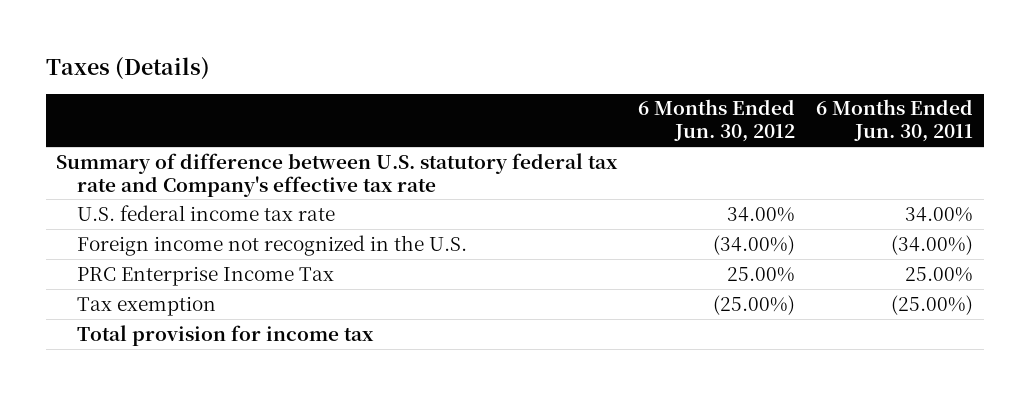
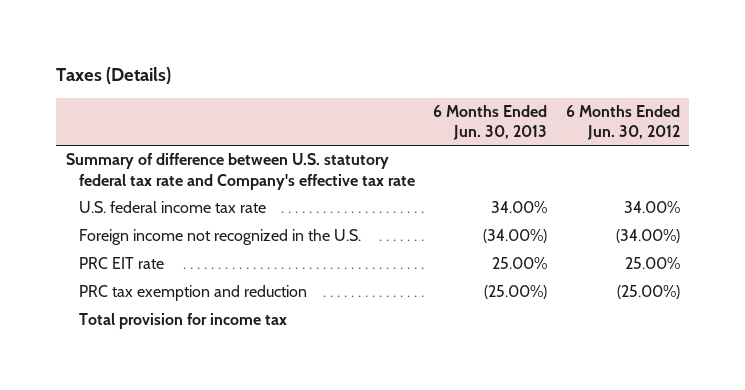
- | 6 Months Ended Jun. 30, 2012 | 6 Months Ended Jun. 30, 2011
+ | 6 Months Ended Jun. 30, 2013 | 6 Months Ended Jun. 30, 2012
- PRC Enterprise Income Tax | 25.00% | 25.00%
- Tax exemption | (25.00%) | (25.00%)
+ PRC EIT rate | 25.00% | 25.00%
+ PRC tax exemption and reduction | (25.00%) | (25.00%)

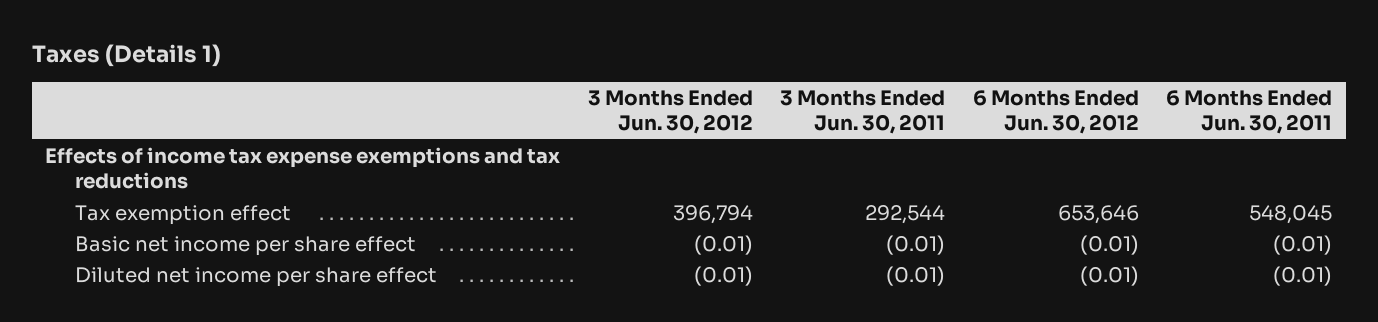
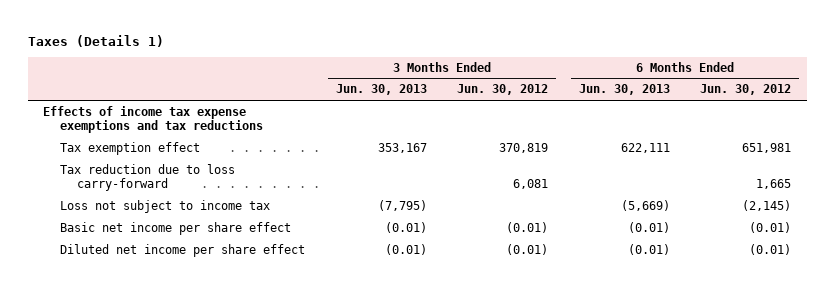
- | 3 Months Ended Jun. 30, 2012 | 3 Months Ended Jun. 30, 2011 | 6 Months Ended Jun. 30, 2012 | 6 Months Ended Jun. 30, 2011
+ | 3 Months Ended Jun. 30, 2013 | 3 Months Ended Jun. 30, 2012 | 6 Months Ended Jun. 30, 2013 | 6 Months Ended Jun. 30, 2012
- Tax exemption effect | 396,794 | 292,544 | 653,646 | 548,045
+ Tax exemption effect | 353,167 | 370,819 | 622,111 | 651,981
+ Tax reduction due to loss carry-forward | | 6,081 | | 1,665
+ Loss not subject to income tax | (7,795) | | (5,669) | (2,145)

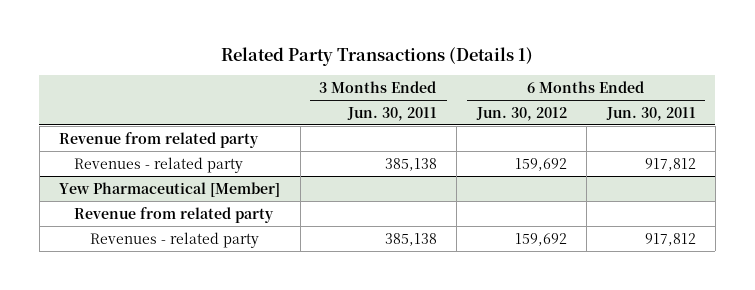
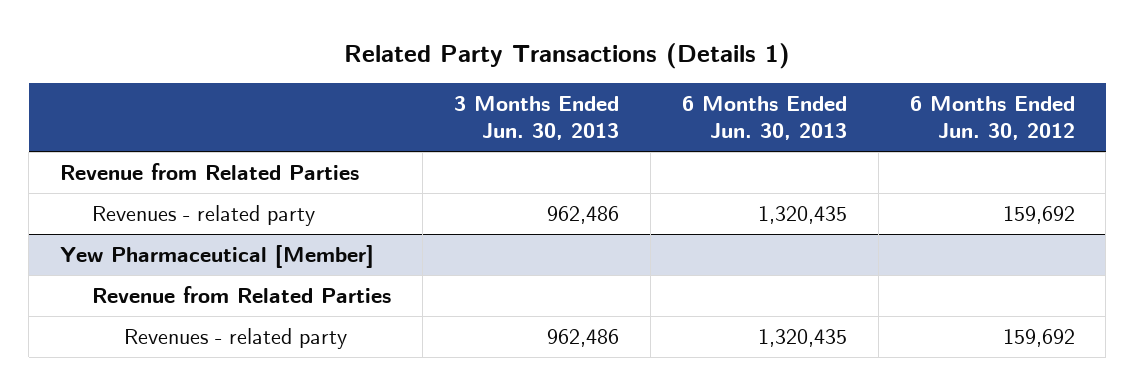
- | 3 Months Ended Jun. 30, 2011 | 6 Months Ended Jun. 30, 2012 | 6 Months Ended Jun. 30, 2011
+ | 3 Months Ended Jun. 30, 2013 | 6 Months Ended Jun. 30, 2013 | 6 Months Ended Jun. 30, 2012
- Revenue from related party
+ Revenue from Related Parties
@ Yew Pharmaceutical [Member]
- Revenue from related party
+ Revenue from Related Parties

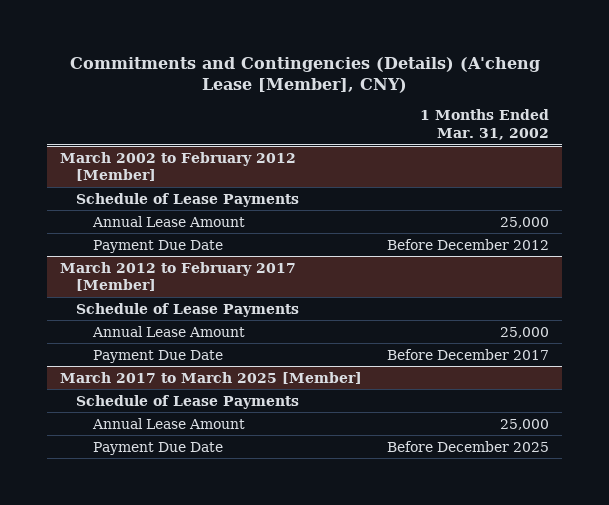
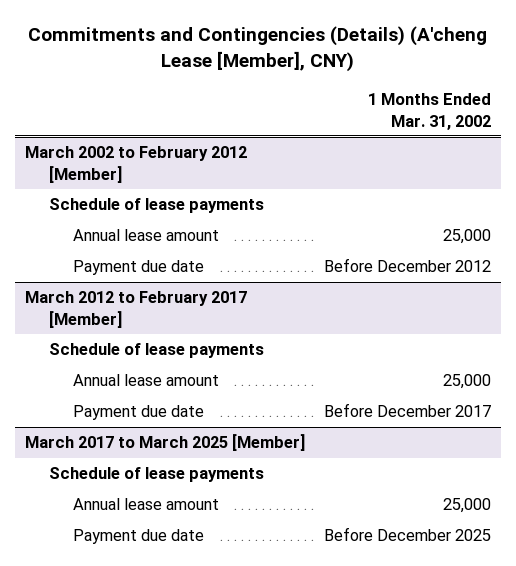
@ March 2002 to February 2012 [Member]
- Schedule of Lease Payments
- Annual Lease Amount | 25,000
- Payment Due Date | Before December 2012
+ Schedule of lease payments
+ Annual lease amount | 25,000
+ Payment due date | Before December 2012
@ March 2012 to February 2017 [Member]
- Schedule of Lease Payments
- Annual Lease Amount | 25,000
- Payment Due Date | Before December 2017
+ Schedule of lease payments
+ Annual lease amount | 25,000
+ Payment due date | Before December 2017
@ March 2017 to March 2025 [Member]
- Schedule of Lease Payments
- Annual Lease Amount | 25,000
- Payment Due Date | Before December 2025
+ Schedule of lease payments
+ Annual lease amount | 25,000
+ Payment due date | Before December 2025

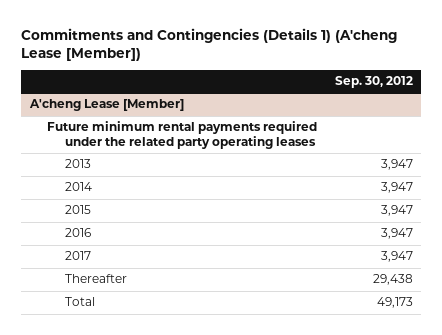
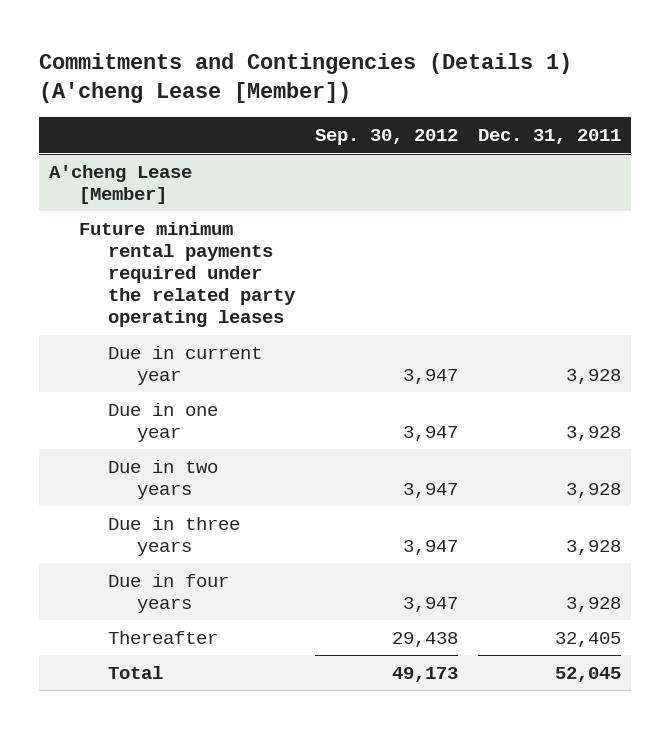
- | Sep. 30, 2012
+ | Sep. 30, 2012 | Dec. 31, 2011
@ A'cheng Lease [Member]
- 2013 | 3,947
- 2014 | 3,947
- 2015 | 3,947
- 2016 | 3,947
- 2017 | 3,947
+ Due in current year | 3,947 | 3,928
+ Due in one year | 3,947 | 3,928
+ Due in two years | 3,947 | 3,928
+ Due in three years | 3,947 | 3,928
+ Due in four years | 3,947 | 3,928

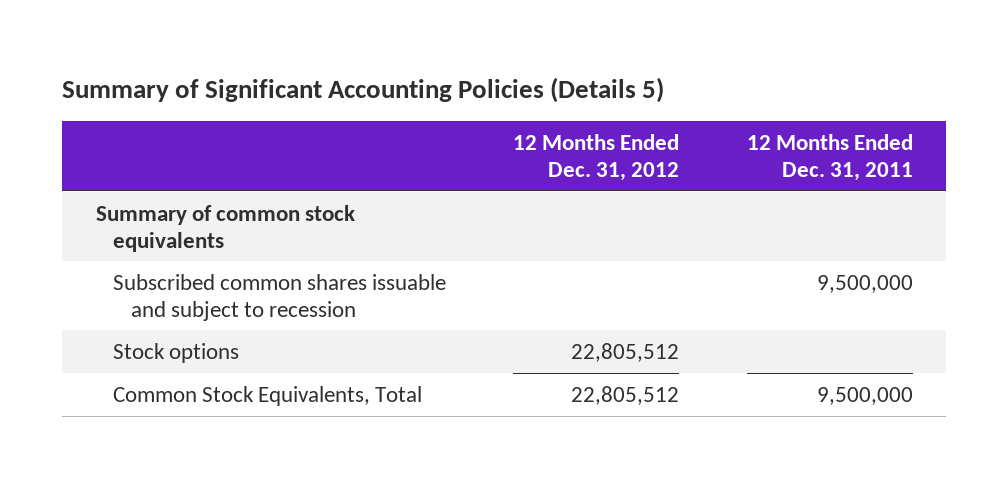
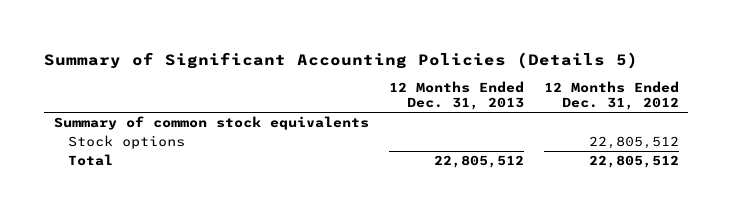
- | 12 Months Ended Dec. 31, 2012 | 12 Months Ended Dec. 31, 2011
+ | 12 Months Ended Dec. 31, 2013 | 12 Months Ended Dec. 31, 2012
- Subscribed common shares issuable and subject to recession | | 9,500,000
- Common Stock Equivalents, Total | 22,805,512 | 9,500,000
+ Total | 22,805,512 | 22,805,512

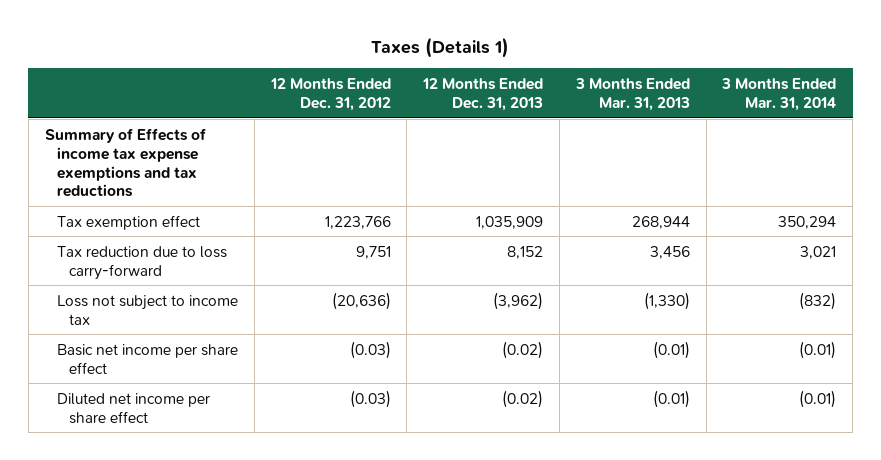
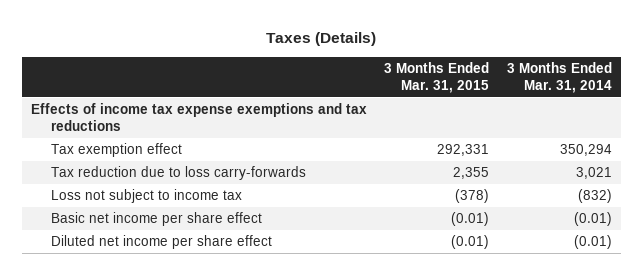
- Taxes (Details 1)
+ Taxes (Details)
- | 12 Months Ended Dec. 31, 2012 | 12 Months Ended Dec. 31, 2013 | 3 Months Ended Mar. 31, 2013 | 3 Months Ended Mar. 31, 2014
+ | 3 Months Ended Mar. 31, 2015 | 3 Months Ended Mar. 31, 2014
- Summary of Effects of income tax expense exemptions and tax reductions
+ Effects of income tax expense exemptions and tax reductions
- Tax reduction due to loss carry-forward | 9,751 | 8,152 | 3,456 | 3,021
+ Tax reduction due to loss carry-forwards | 2,355 | 3,021

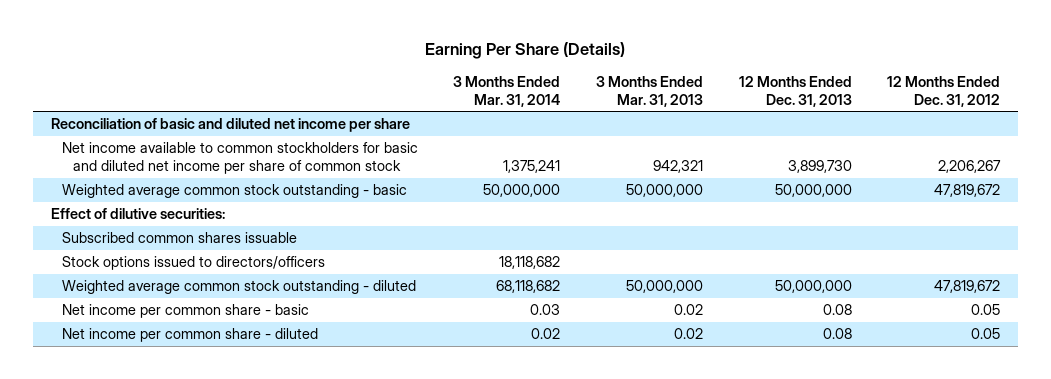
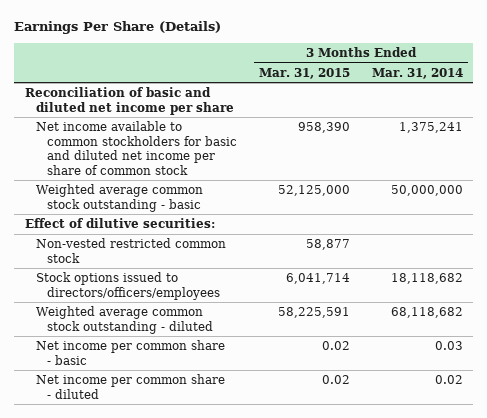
- Earning Per Share (Details)
+ Earnings Per Share (Details)
- | 3 Months Ended Mar. 31, 2014 | 3 Months Ended Mar. 31, 2013 | 12 Months Ended Dec. 31, 2013 | 12 Months Ended Dec. 31, 2012
+ | 3 Months Ended Mar. 31, 2015 | 3 Months Ended Mar. 31, 2014
- Subscribed common shares issuable
- Stock options issued to directors/officers | 18,118,682 | | |
+ Non-vested restricted common stock | 58,877 |
+ Stock options issued to directors/officers/employees | 6,041,714 | 18,118,682

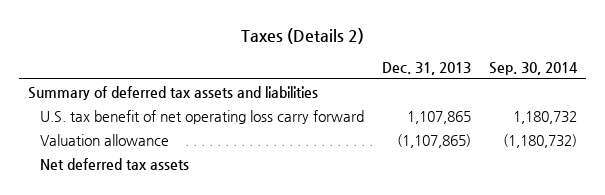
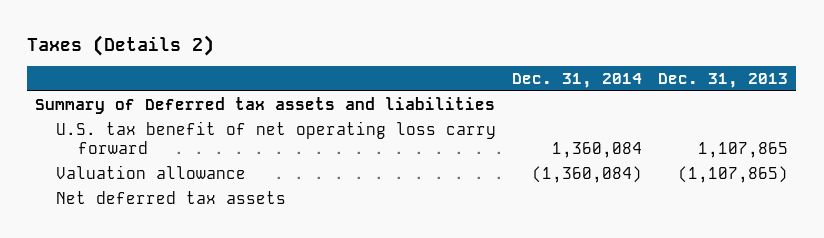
- | Dec. 31, 2013 | Sep. 30, 2014
+ | Dec. 31, 2014 | Dec. 31, 2013
- Summary of deferred tax assets and liabilities
+ Summary of Deferred tax assets and liabilities

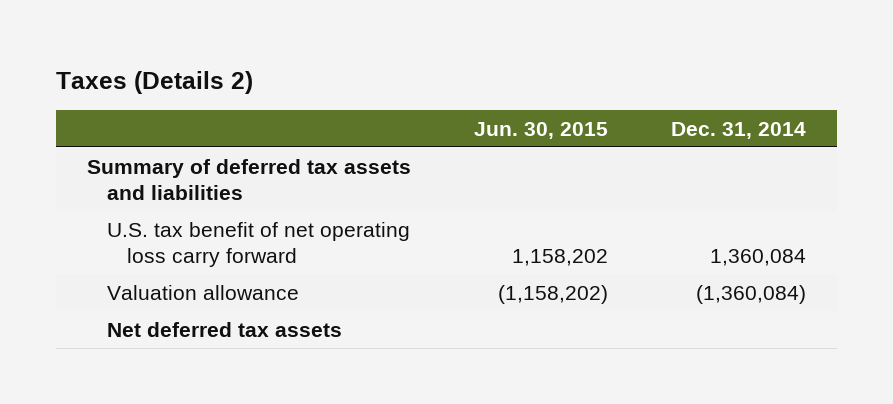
- | Dec. 31, 2014 | Dec. 31, 2013
+ | Jun. 30, 2015 | Dec. 31, 2014
- Summary of Deferred tax assets and liabilities
+ Summary of deferred tax assets and liabilities

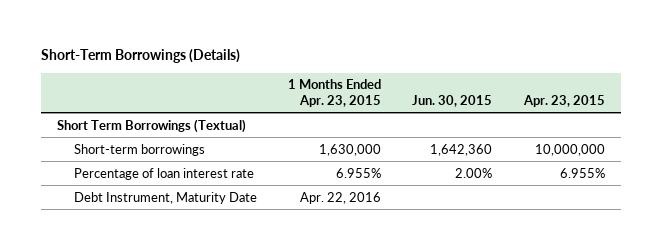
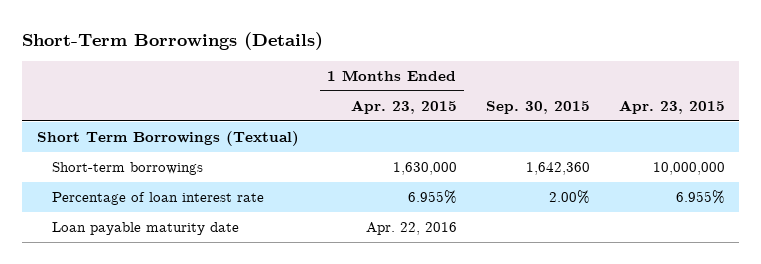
- | 1 Months Ended Apr. 23, 2015 | Jun. 30, 2015 | Apr. 23, 2015
+ | 1 Months Ended Apr. 23, 2015 | Sep. 30, 2015 | Apr. 23, 2015
- Debt Instrument, Maturity Date | Apr. 22, 2016 | |
+ Loan payable maturity date | Apr. 22, 2016 | |

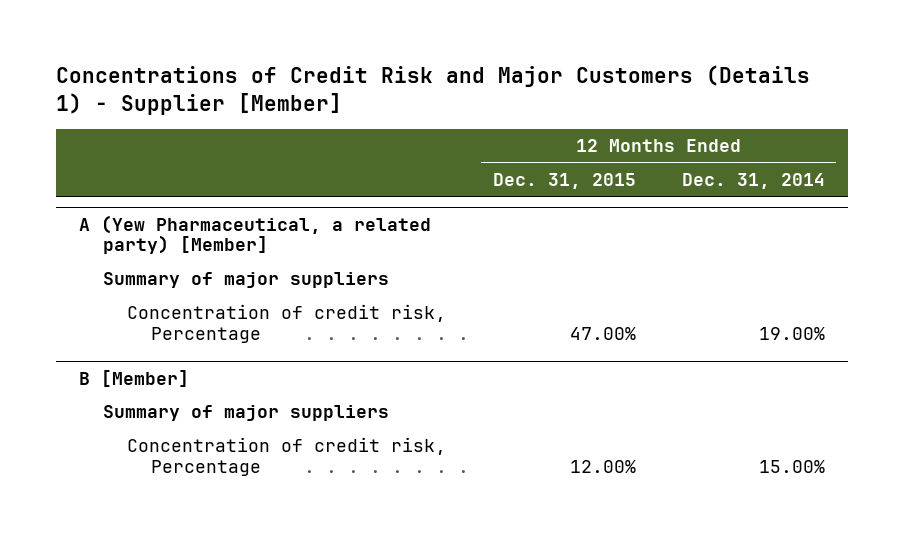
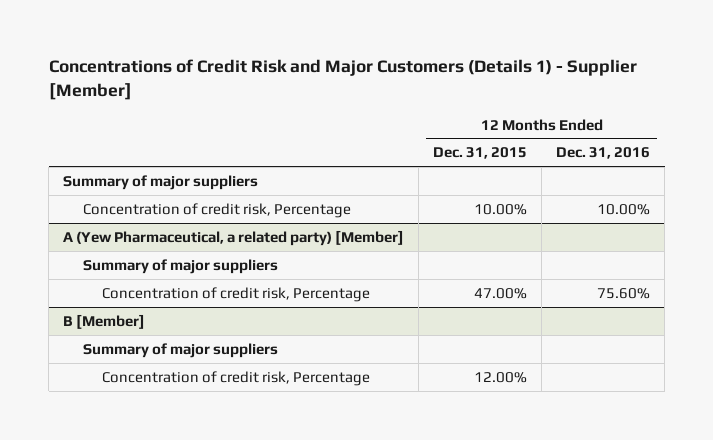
- | 12 Months Ended Dec. 31, 2015 | 12 Months Ended Dec. 31, 2014
+ | 12 Months Ended Dec. 31, 2015 | 12 Months Ended Dec. 31, 2016
+ Summary of major suppliers
+ Concentration of credit risk, Percentage | 10.00% | 10.00%

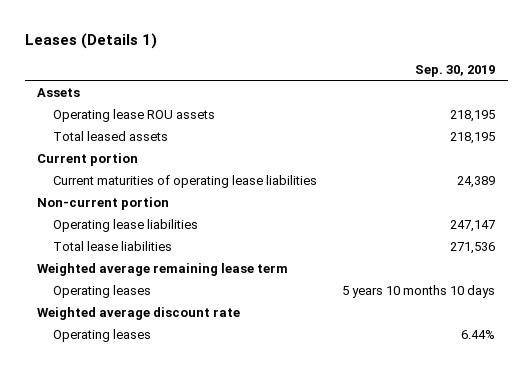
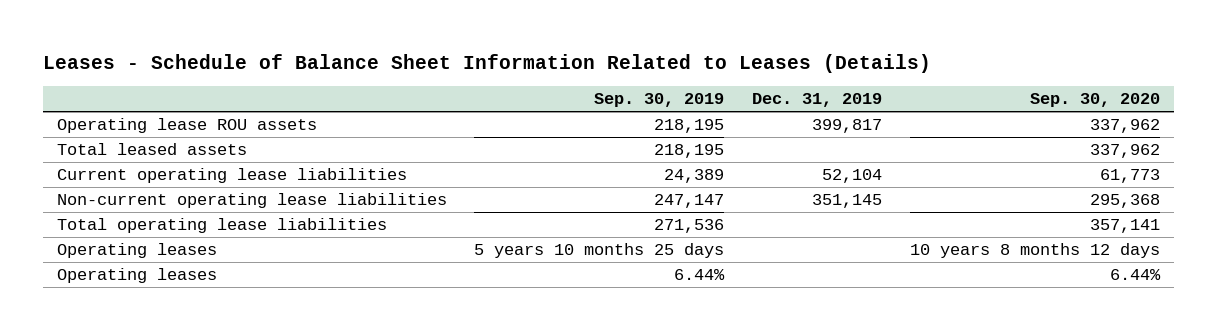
- Leases (Details 1)
+ Leases - Schedule of Balance Sheet Information Related to Leases (Details)
- | Sep. 30, 2019
+ | Sep. 30, 2019 | Dec. 31, 2019 | Sep. 30, 2020
- Assets
- Current portion
- Current maturities of operating lease liabilities | 24,389
- Non-current portion
- Operating lease liabilities | 247,147
- Total lease liabilities | 271,536
- Weighted average remaining lease term
- Operating leases | 5 years 10 months 10 days
- Weighted average discount rate
+ Current operating lease liabilities | 24,389 | 52,104 | 61,773
+ Non-current operating lease liabilities | 247,147 | 351,145 | 295,368
+ Total operating lease liabilities | 271,536 | | 357,141
+ Operating leases | 5 years 10 months 25 days | | 10 years 8 months 12 days

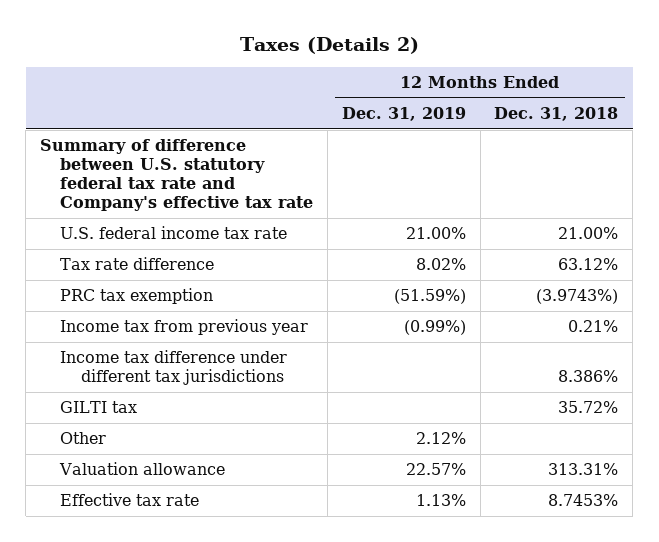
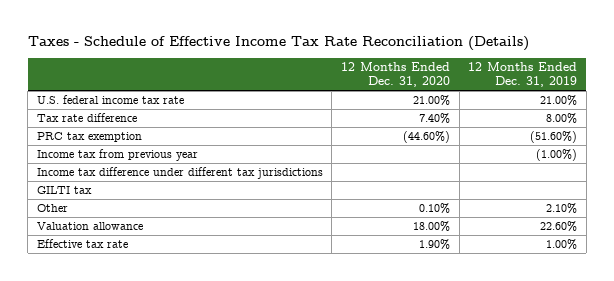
- Taxes (Details 2)
+ Taxes - Schedule of Effective Income Tax Rate Reconciliation (Details)
- | 12 Months Ended Dec. 31, 2019 | 12 Months Ended Dec. 31, 2018
+ | 12 Months Ended Dec. 31, 2020 | 12 Months Ended Dec. 31, 2019
- Summary of difference between U.S. statutory federal tax rate and Company's effective tax rate
- Tax rate difference | 8.02% | 63.12%
- PRC tax exemption | (51.59%) | (3.9743%)
- Income tax from previous year | (0.99%) | 0.21%
+ Tax rate difference | 7.40% | 8.00%
+ PRC tax exemption | (44.60%) | (51.60%)
+ Income tax from previous year | | (1.00%)
- Other | 2.12% |
- Valuation allowance | 22.57% | 313.31%
- Effective tax rate | 1.13% | 8.7453%
+ Other | 0.10% | 2.10%
+ Valuation allowance | 18.00% | 22.60%
+ Effective tax rate | 1.90% | 1.00%

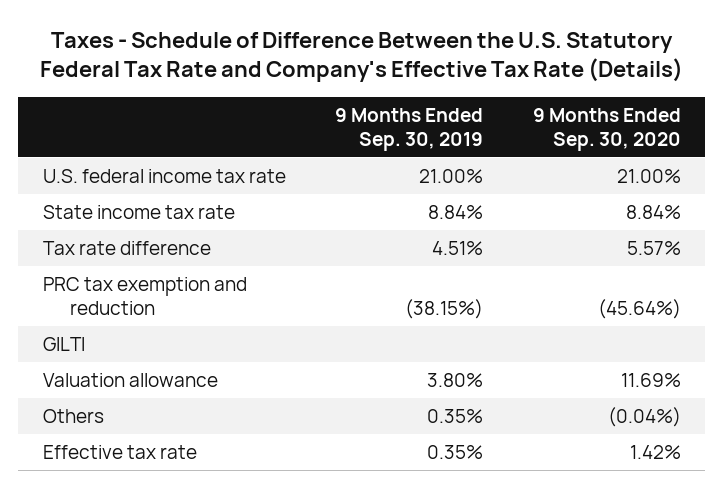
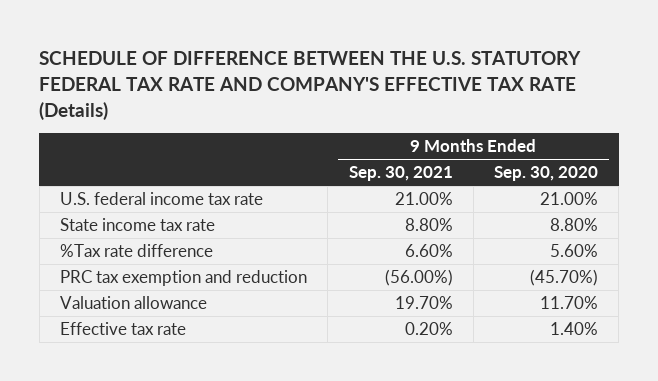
- Taxes - Schedule of Difference Between the U.S. Statutory Federal Tax Rate and Company's Effective Tax Rate (Details)
+ SCHEDULE OF DIFFERENCE BETWEEN THE U.S. STATUTORY FEDERAL TAX RATE AND COMPANY'S EFFECTIVE TAX RATE (Details)
- | 9 Months Ended Sep. 30, 2019 | 9 Months Ended Sep. 30, 2020
+ | 9 Months Ended Sep. 30, 2021 | 9 Months Ended Sep. 30, 2020
- State income tax rate | 8.84% | 8.84%
- Tax rate difference | 4.51% | 5.57%
- PRC tax exemption and reduction | (38.15%) | (45.64%)
- GILTI
- Valuation allowance | 3.80% | 11.69%
- Others | 0.35% | (0.04%)
- Effective tax rate | 0.35% | 1.42%
+ State income tax rate | 8.80% | 8.80%
+ %Tax rate difference | 6.60% | 5.60%
+ PRC tax exemption and reduction | (56.00%) | (45.70%)
+ Valuation allowance | 19.70% | 11.70%
+ Effective tax rate | 0.20% | 1.40%

